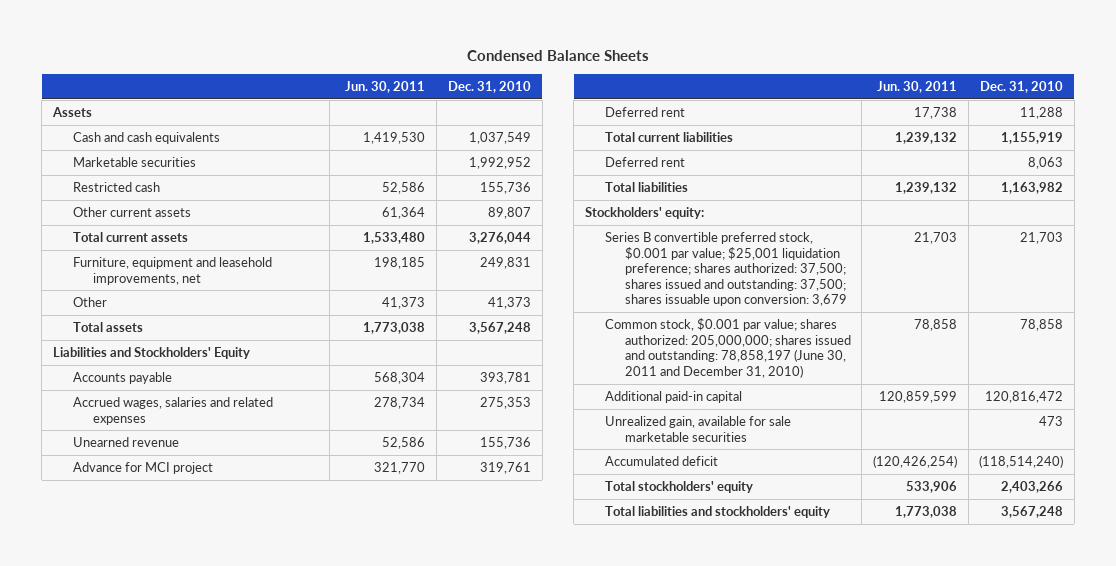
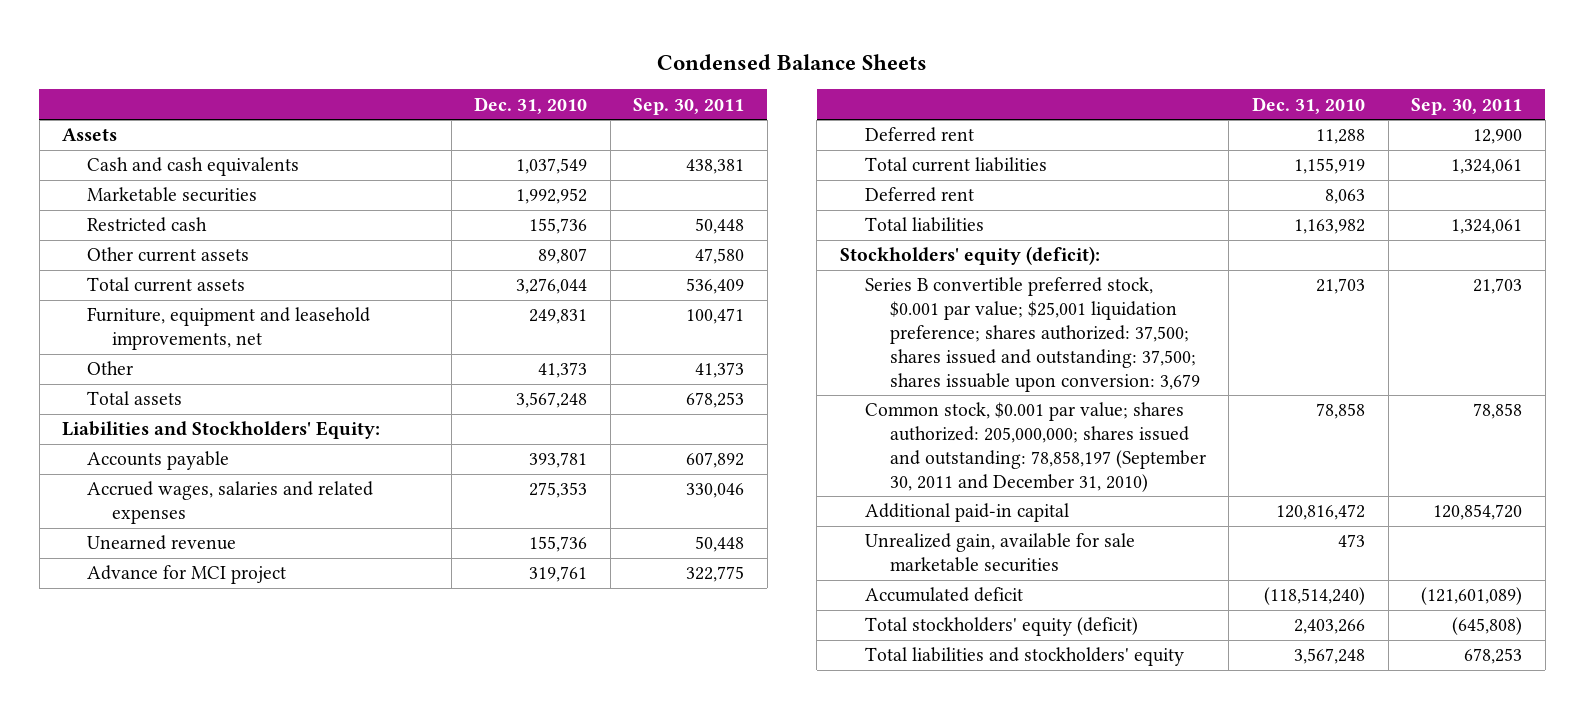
- | Jun. 30, 2011 | Dec. 31, 2010
+ | Dec. 31, 2010 | Sep. 30, 2011
- Liabilities and Stockholders' Equity
+ Liabilities and Stockholders' Equity:
- Stockholders' equity:
+ Stockholders' equity (deficit):
- Common stock, $0.001 par value; shares authorized: 205,000,000; shares issued and outstanding: 78,858,197 (June 30, 2011 and December 31, 2010) | 78,858 | 78,858
+ Common stock, $0.001 par value; shares authorized: 205,000,000; shares issued and outstanding: 78,858,197 (September 30, 2011 and December 31, 2010) | 78,858 | 78,858
- Total stockholders' equity | 533,906 | 2,403,266
+ Total stockholders' equity (deficit) | 2,403,266 | (645,808)

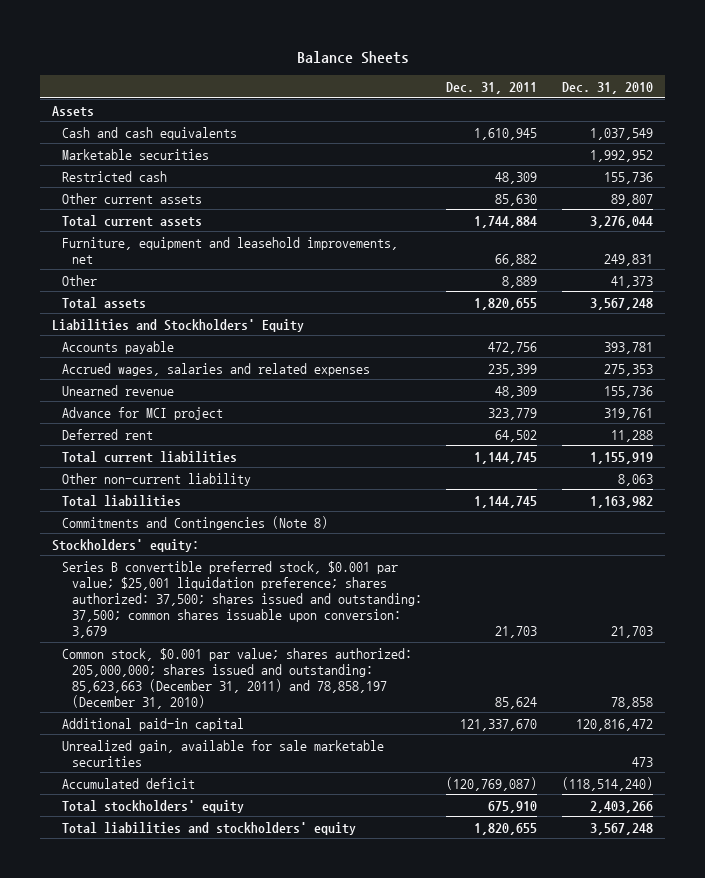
- Condensed Balance Sheets
+ Balance Sheets
- | Dec. 31, 2010 | Sep. 30, 2011
+ | Dec. 31, 2011 | Dec. 31, 2010
- Liabilities and Stockholders' Equity:
+ Liabilities and Stockholders' Equity
- Deferred rent | 8,063 |
+ Other non-current liability | | 8,063
- Stockholders' equity (deficit):
- Series B convertible preferred stock, $0.001 par value; $25,001 liquidation preference; shares authorized: 37,500; shares issued and outstanding: 37,500; shares issuable upon conversion: 3,679 | 21,703 | 21,703
- Common stock, $0.001 par value; shares authorized: 205,000,000; shares issued and outstanding: 78,858,197 (September 30, 2011 and December 31, 2010) | 78,858 | 78,858
+ Commitments and Contingencies (Note 8)
+ Stockholders' equity:
+ Series B convertible preferred stock, $0.001 par value; $25,001 liquidation preference; shares authorized: 37,500; shares issued and outstanding: 37,500; common shares issuable upon conversion: 3,679 | 21,703 | 21,703
+ Common stock, $0.001 par value; shares authorized: 205,000,000; shares issued and outstanding: 85,623,663 (December 31, 2011) and 78,858,197 (December 31, 2010) | 85,624 | 78,858
- Total stockholders' equity (deficit) | 2,403,266 | (645,808)
+ Total stockholders' equity | 675,910 | 2,403,266

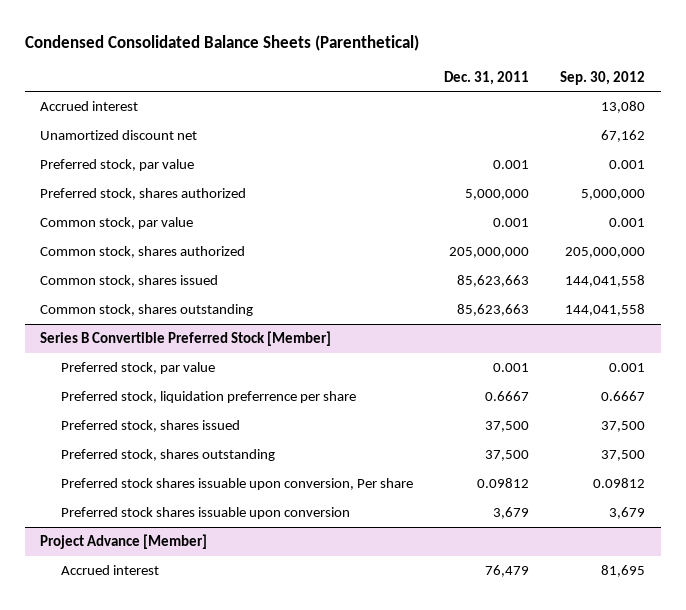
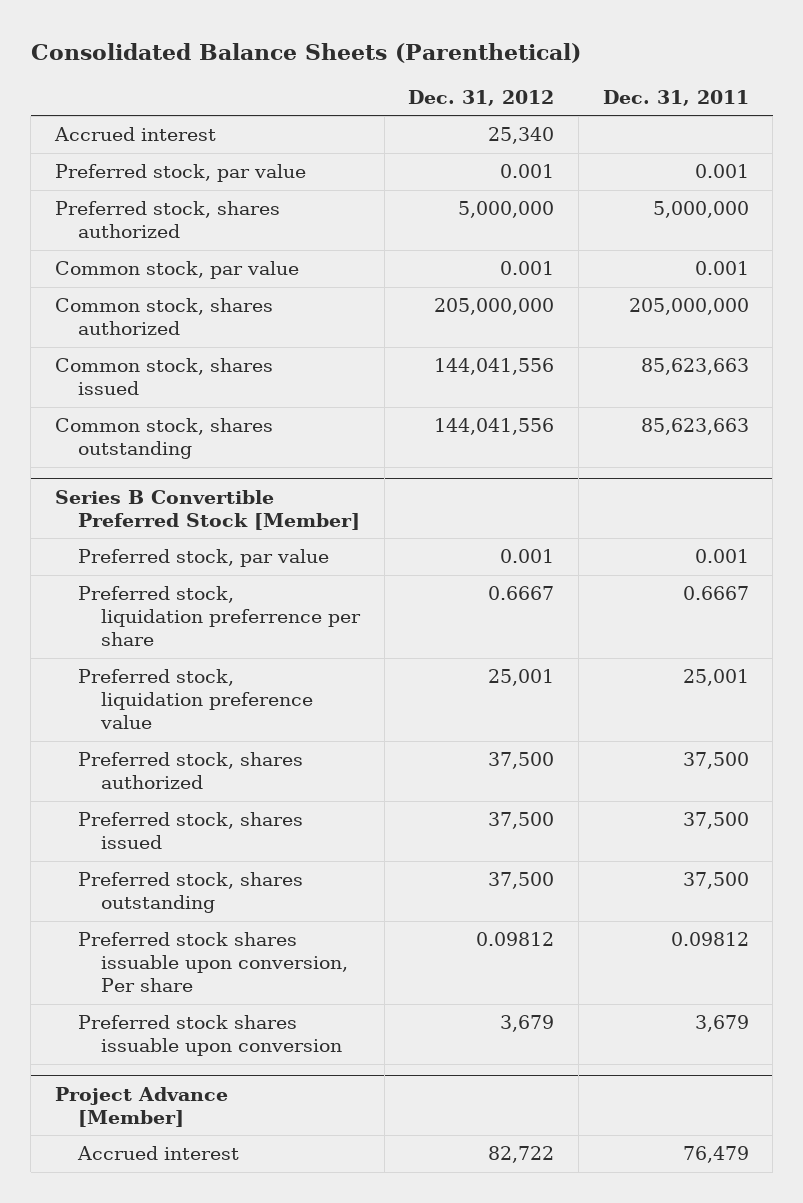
- Condensed Consolidated Balance Sheets (Parenthetical)
+ Consolidated Balance Sheets (Parenthetical)
- | Dec. 31, 2011 | Sep. 30, 2012
+ | Dec. 31, 2012 | Dec. 31, 2011
- Unamortized discount net | | 67,162
@ Series B Convertible Preferred Stock [Member]
+ Preferred stock, liquidation preference value | 25,001 | 25,001
+ Preferred stock, shares authorized | 37,500 | 37,500

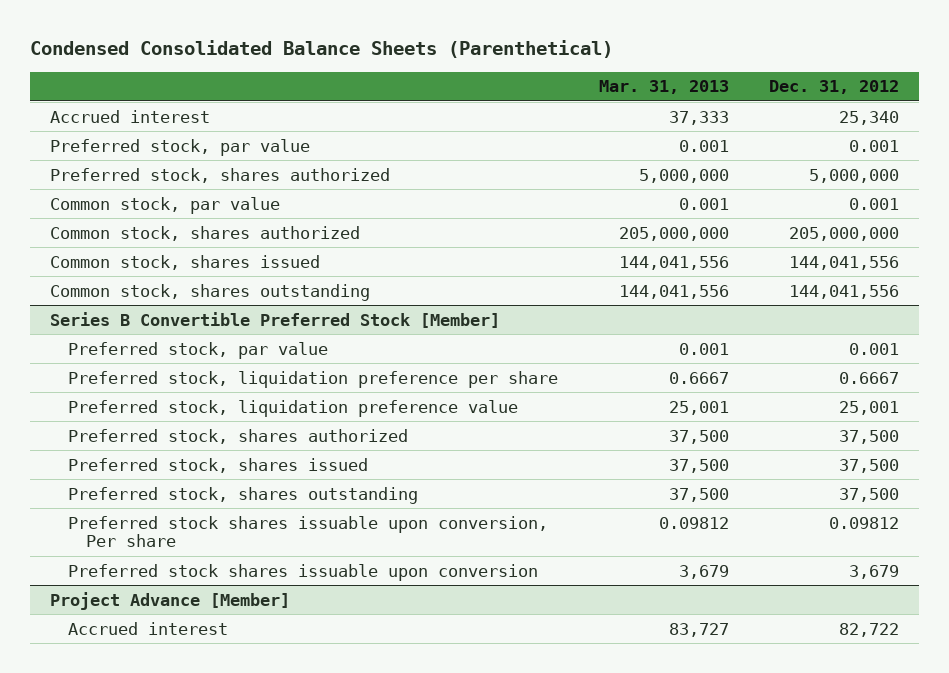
- Consolidated Balance Sheets (Parenthetical)
+ Condensed Consolidated Balance Sheets (Parenthetical)
- | Dec. 31, 2012 | Dec. 31, 2011
+ | Mar. 31, 2013 | Dec. 31, 2012
@ Series B Convertible Preferred Stock [Member]
- Preferred stock, liquidation preferrence per share | 0.6667 | 0.6667
+ Preferred stock, liquidation preference per share | 0.6667 | 0.6667

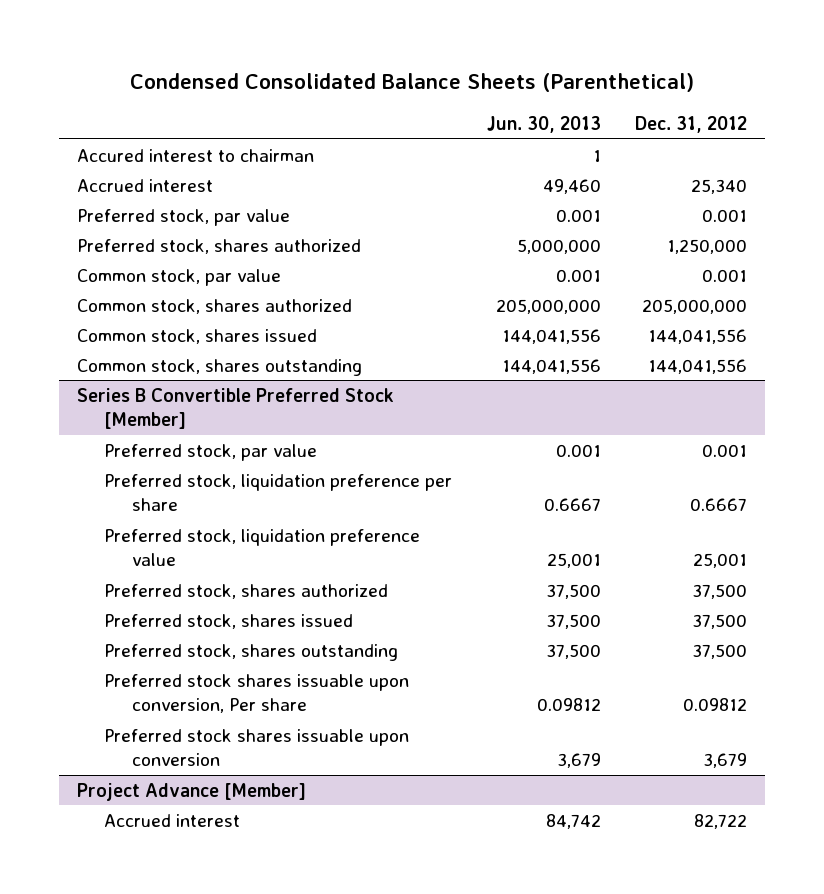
- | Mar. 31, 2013 | Dec. 31, 2012
+ | Jun. 30, 2013 | Dec. 31, 2012
+ Accured interest to chairman | 1 |
- Preferred stock, shares authorized | 5,000,000 | 5,000,000
+ Preferred stock, shares authorized | 5,000,000 | 1,250,000

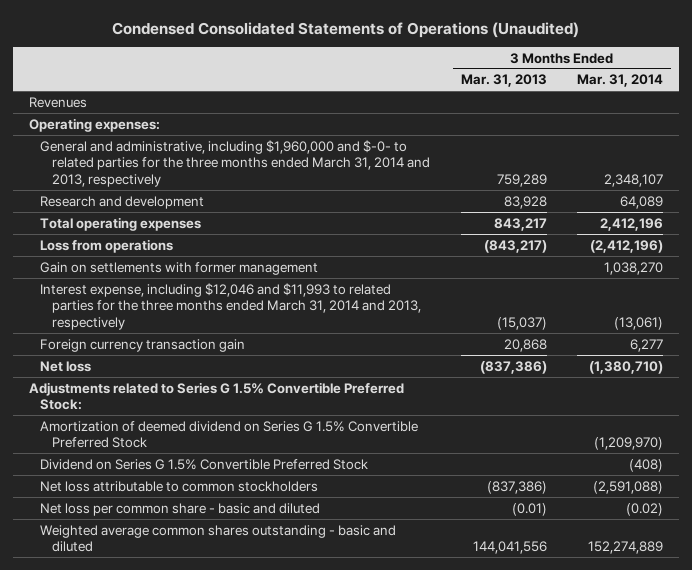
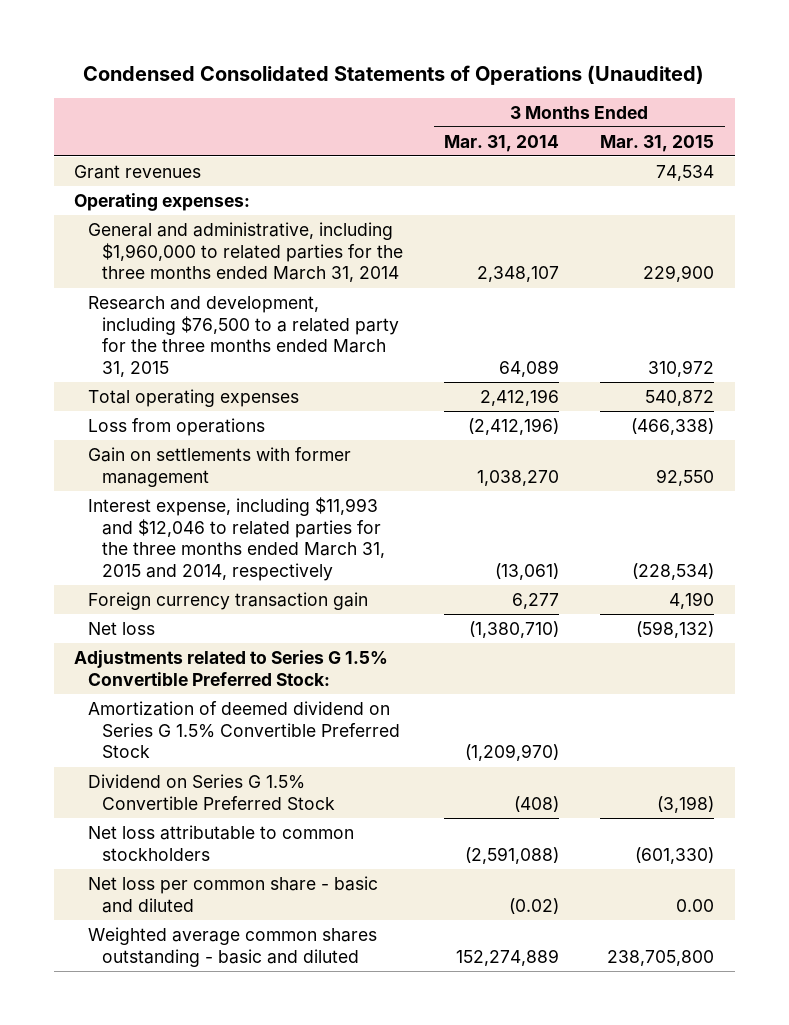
- | 3 Months Ended Mar. 31, 2013 | 3 Months Ended Mar. 31, 2014
+ | 3 Months Ended Mar. 31, 2014 | 3 Months Ended Mar. 31, 2015
- Revenues
+ Grant revenues | | 74,534
- General and administrative, including $1,960,000 and $-0- to related parties for the three months ended March 31, 2014 and 2013, respectively | 759,289 | 2,348,107
- Research and development | 83,928 | 64,089
+ General and administrative, including $1,960,000 to related parties for the three months ended March 31, 2014 | 2,348,107 | 229,900
+ Research and development, including $76,500 to a related party for the three months ended March 31, 2015 | 64,089 | 310,972
- Interest expense, including $12,046 and $11,993 to related parties for the three months ended March 31, 2014 and 2013, respectively | (15,037) | (13,061)
+ Interest expense, including $11,993 and $12,046 to related parties for the three months ended March 31, 2015 and 2014, respectively | (13,061) | (228,534)

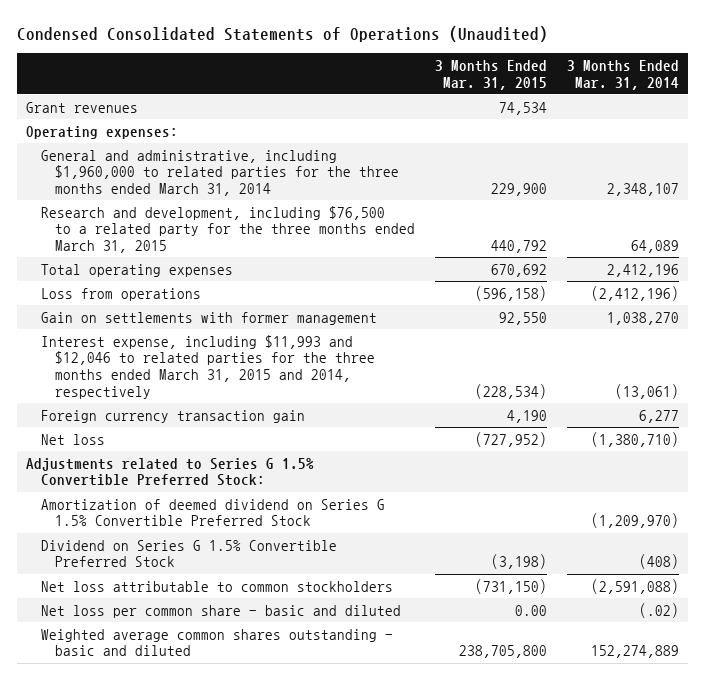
- | 3 Months Ended Mar. 31, 2014 | 3 Months Ended Mar. 31, 2015
+ | 3 Months Ended Mar. 31, 2015 | 3 Months Ended Mar. 31, 2014
- Research and development, including $76,500 to a related party for the three months ended March 31, 2015 | 64,089 | 310,972
- Total operating expenses | 2,412,196 | 540,872
- Loss from operations | (2,412,196) | (466,338)
+ Research and development, including $76,500 to a related party for the three months ended March 31, 2015 | 440,792 | 64,089
+ Total operating expenses | 670,692 | 2,412,196
+ Loss from operations | (596,158) | (2,412,196)
- Net loss | (1,380,710) | (598,132)
+ Net loss | (727,952) | (1,380,710)
- Net loss attributable to common stockholders | (2,591,088) | (601,330)
- Net loss per common share - basic and diluted | (0.02) | 0.00
+ Net loss attributable to common stockholders | (731,150) | (2,591,088)
+ Net loss per common share - basic and diluted | 0.00 | (.02)

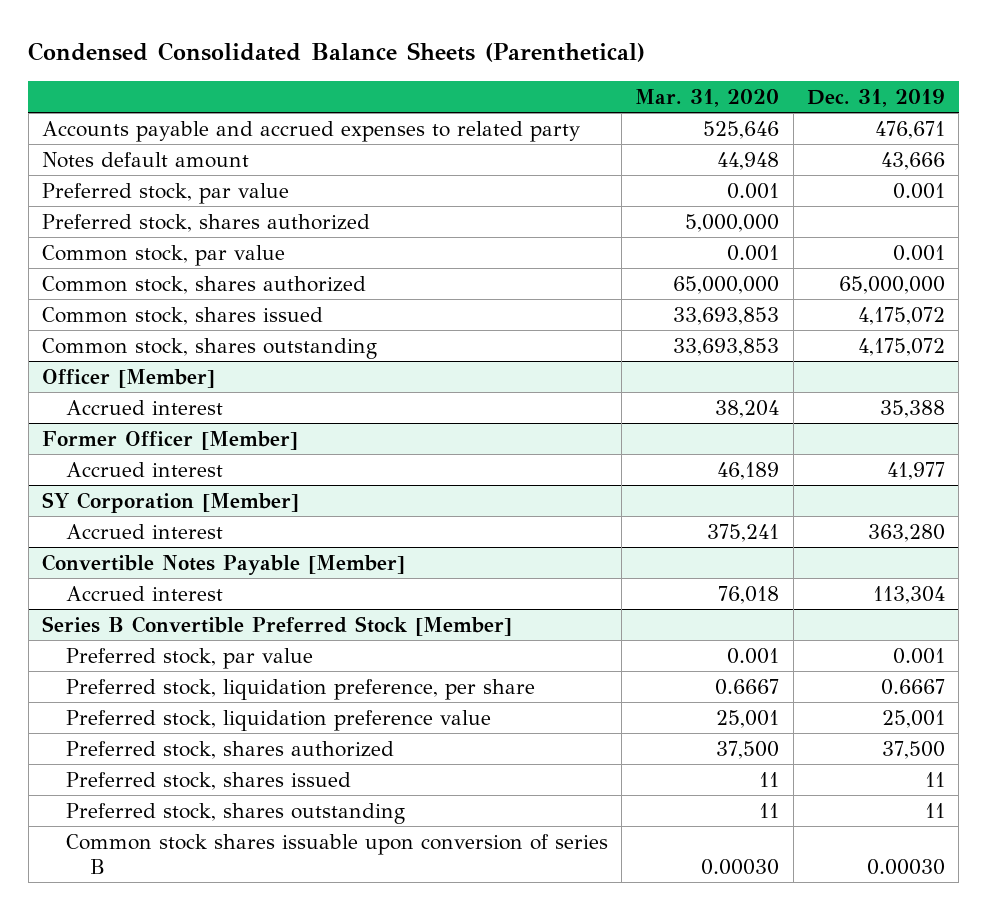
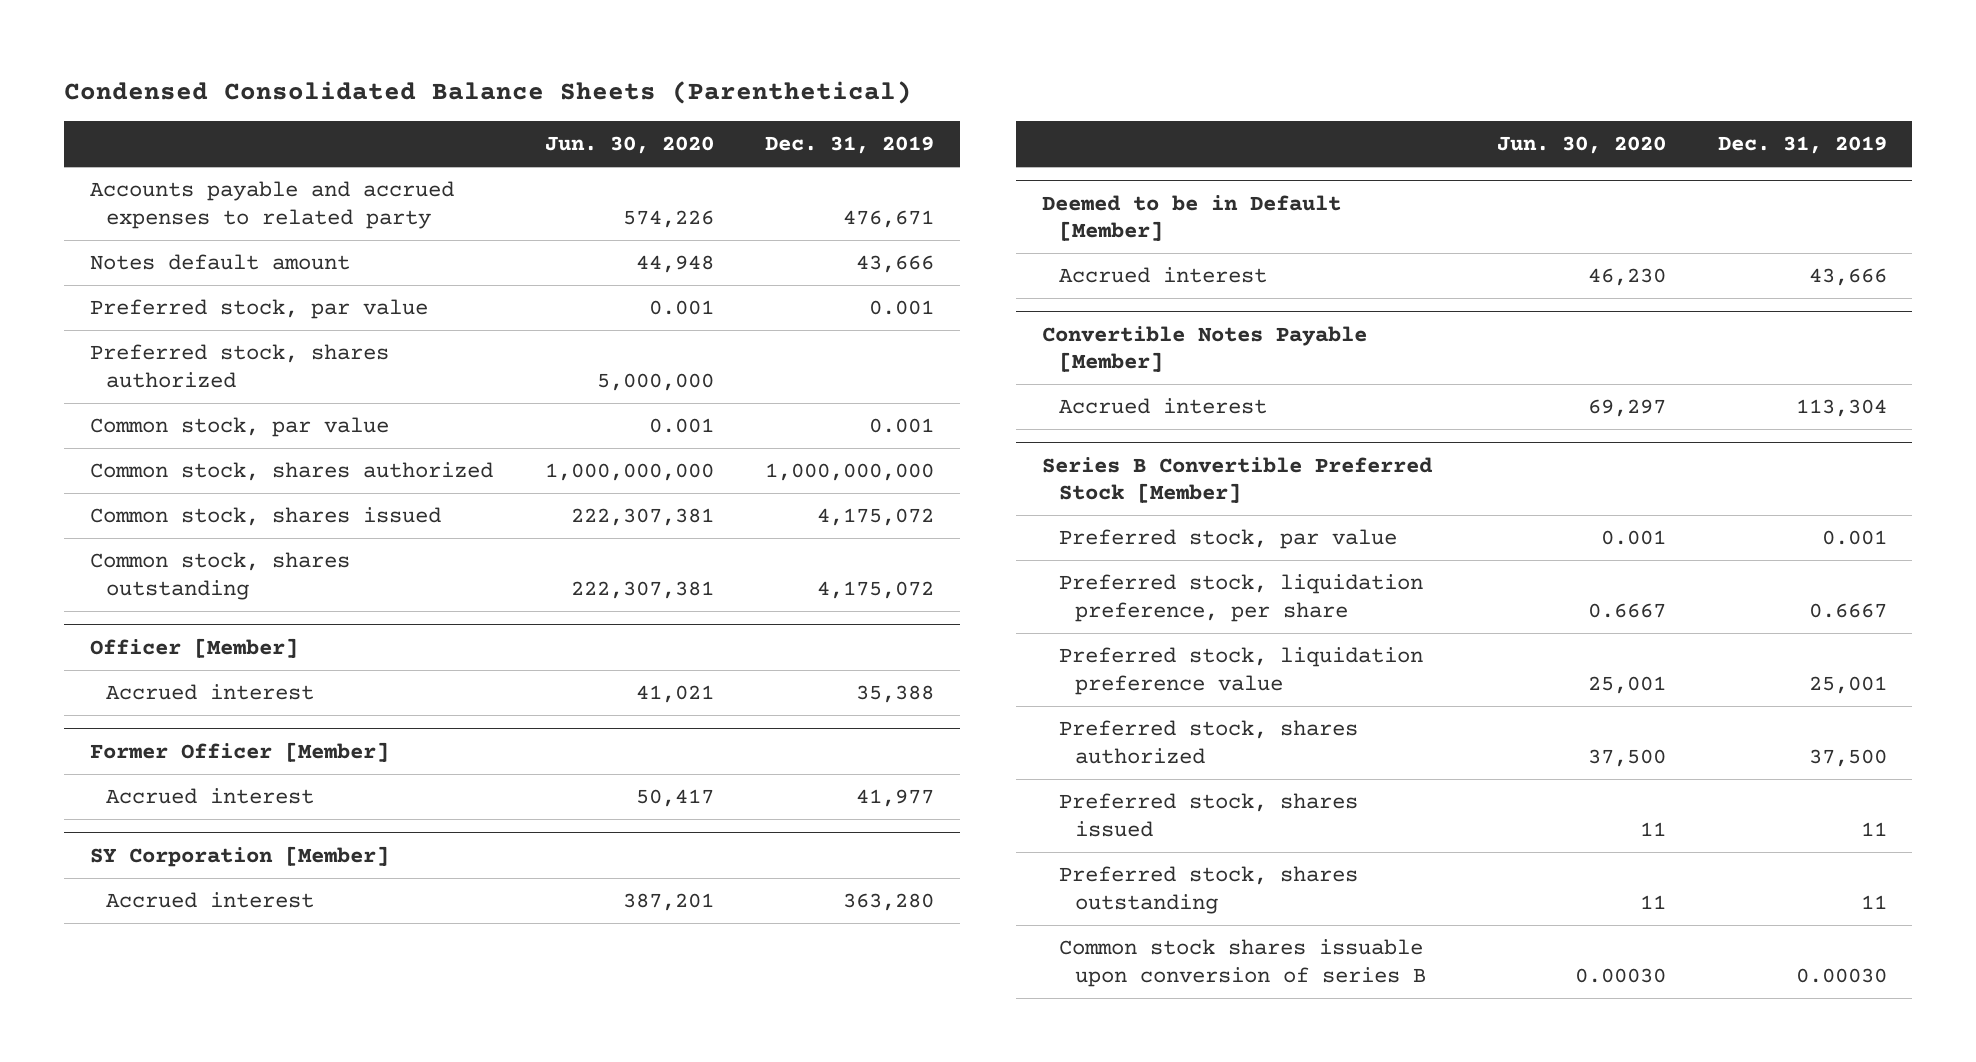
- | Mar. 31, 2020 | Dec. 31, 2019
+ | Jun. 30, 2020 | Dec. 31, 2019
- Common stock, shares authorized | 65,000,000 | 65,000,000
+ Common stock, shares authorized | 1,000,000,000 | 1,000,000,000
+ Deemed to be in Default [Member]
+ Accrued interest | 46,230 | 43,666

